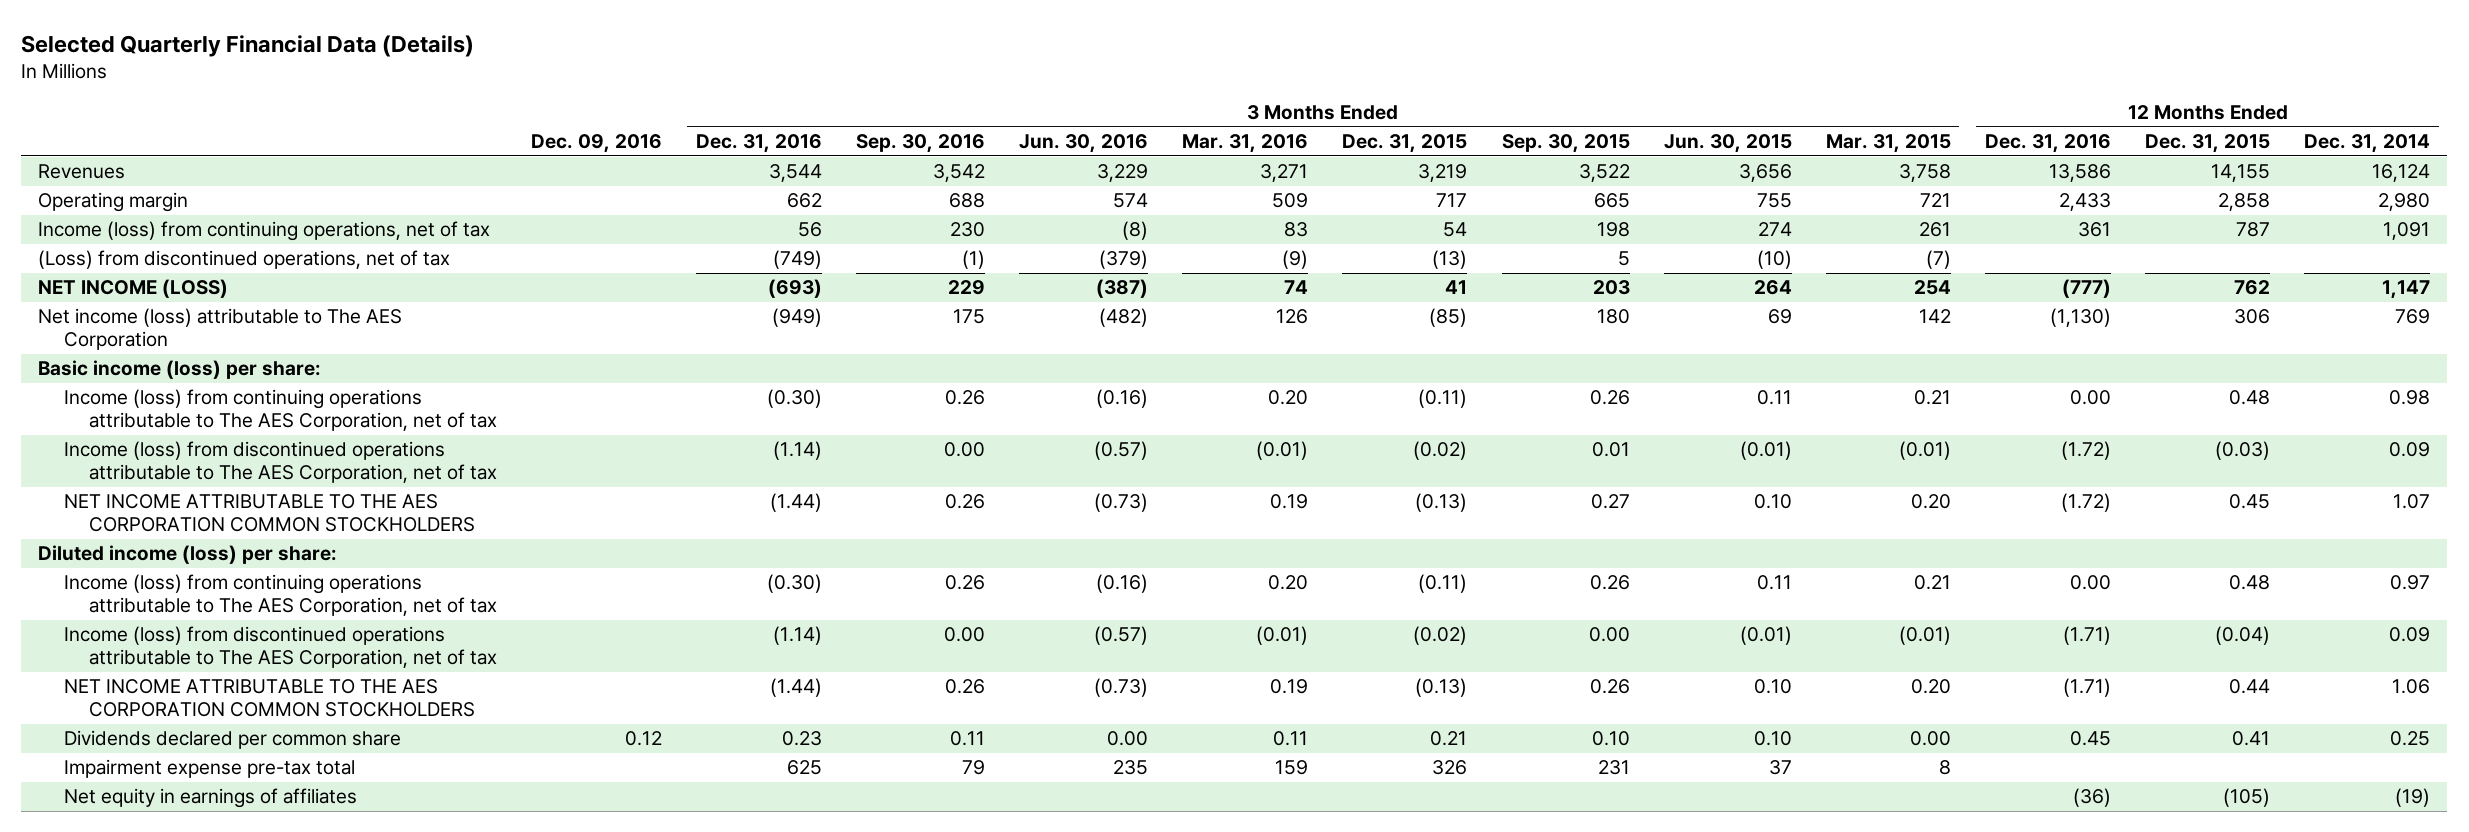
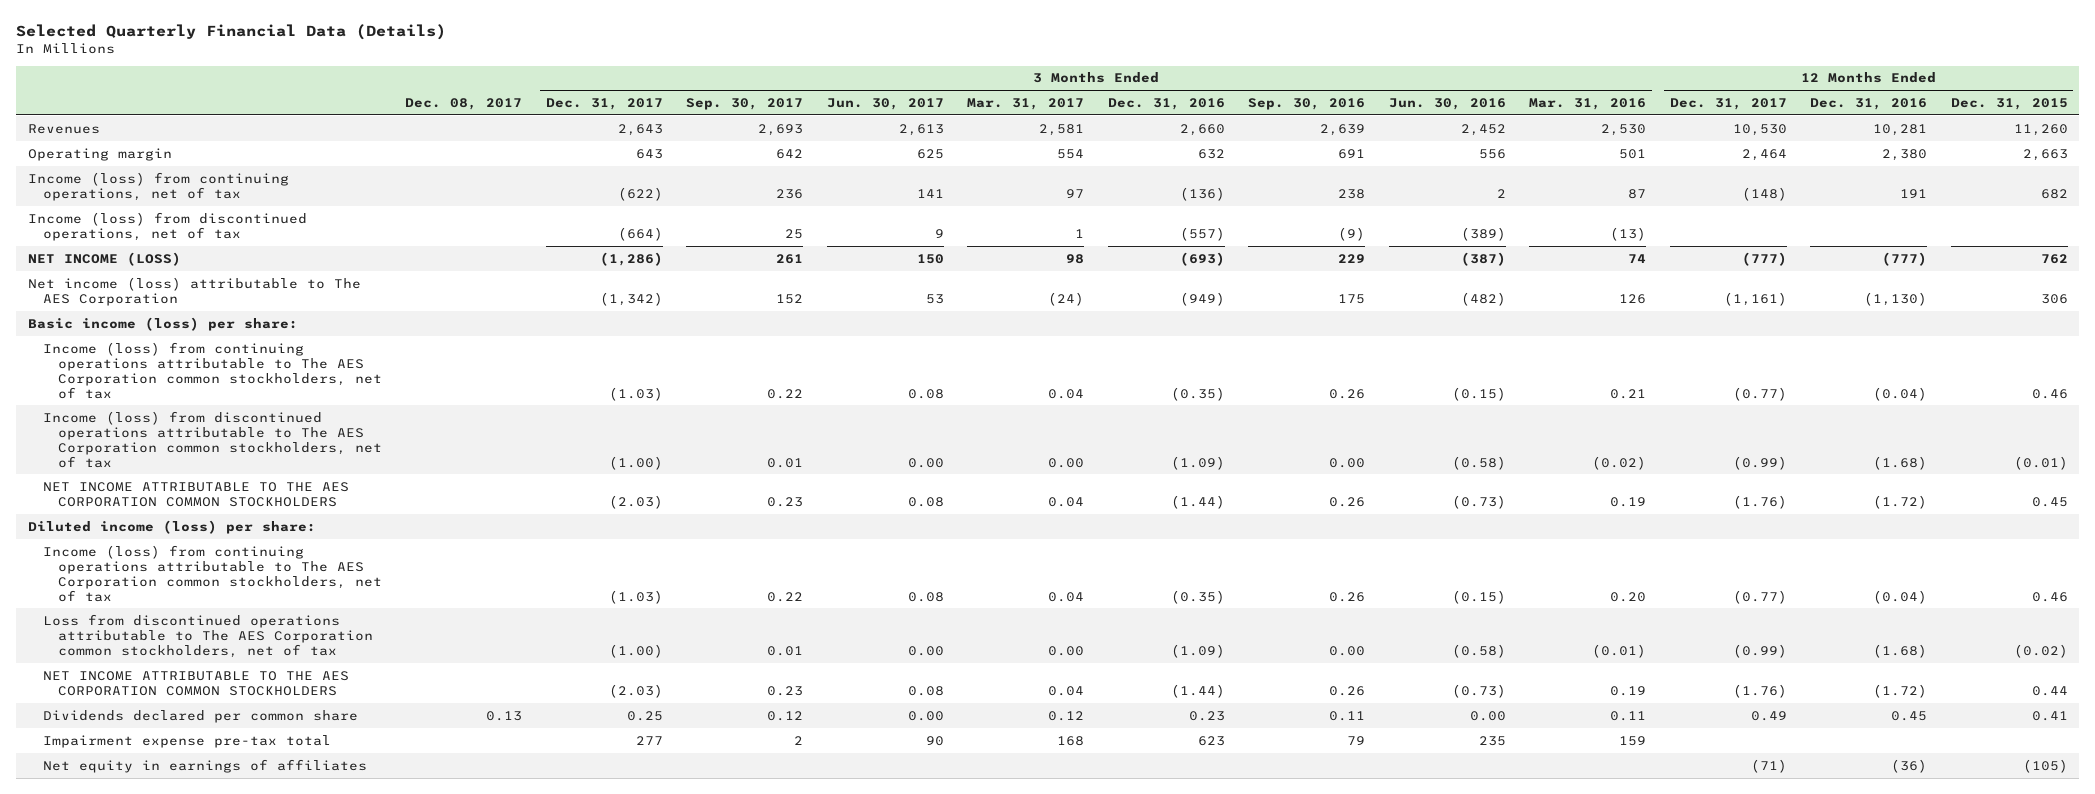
- | Dec. 09, 2016 | 3 Months Ended Dec. 31, 2016 | 3 Months Ended Sep. 30, 2016 | 3 Months Ended Jun. 30, 2016 | 3 Months Ended Mar. 31, 2016 | 3 Months Ended Dec. 31, 2015 | 3 Months Ended Sep. 30, 2015 | 3 Months Ended Jun. 30, 2015 | 3 Months Ended Mar. 31, 2015 | 12 Months Ended Dec. 31, 2016 | 12 Months Ended Dec. 31, 2015 | 12 Months Ended Dec. 31, 2014
+ | Dec. 08, 2017 | 3 Months Ended Dec. 31, 2017 | 3 Months Ended Sep. 30, 2017 | 3 Months Ended Jun. 30, 2017 | 3 Months Ended Mar. 31, 2017 | 3 Months Ended Dec. 31, 2016 | 3 Months Ended Sep. 30, 2016 | 3 Months Ended Jun. 30, 2016 | 3 Months Ended Mar. 31, 2016 | 12 Months Ended Dec. 31, 2017 | 12 Months Ended Dec. 31, 2016 | 12 Months Ended Dec. 31, 2015
- Revenues | | 3,544 | 3,542 | 3,229 | 3,271 | 3,219 | 3,522 | 3,656 | 3,758 | 13,586 | 14,155 | 16,124
- Operating margin | | 662 | 688 | 574 | 509 | 717 | 665 | 755 | 721 | 2,433 | 2,858 | 2,980
- Income (loss) from continuing operations, net of tax | | 56 | 230 | (8) | 83 | 54 | 198 | 274 | 261 | 361 | 787 | 1,091
- (Loss) from discontinued operations, net of tax | | (749) | (1) | (379) | (9) | (13) | 5 | (10) | (7) | | |
+ Revenues | | 2,643 | 2,693 | 2,613 | 2,581 | 2,660 | 2,639 | 2,452 | 2,530 | 10,530 | 10,281 | 11,260
+ Operating margin | | 643 | 642 | 625 | 554 | 632 | 691 | 556 | 501 | 2,464 | 2,380 | 2,663
+ Income (loss) from continuing operations, net of tax | | (622) | 236 | 141 | 97 | (136) | 238 | 2 | 87 | (148) | 191 | 682
+ Income (loss) from discontinued operations, net of tax | | (664) | 25 | 9 | 1 | (557) | (9) | (389) | (13) | | |
- Income (loss) from continuing operations attributable to The AES Corporation, net of tax | | (0.30) | 0.26 | (0.16) | 0.20 | (0.11) | 0.26 | 0.11 | 0.21 | 0.00 | 0.48 | 0.98
- Income (loss) from discontinued operations attributable to The AES Corporation, net of tax | | (1.14) | 0.00 | (0.57) | (0.01) | (0.02) | 0.01 | (0.01) | (0.01) | (1.72) | (0.03) | 0.09
+ Income (loss) from continuing operations attributable to The AES Corporation common stockholders, net of tax | | (1.03) | 0.22 | 0.08 | 0.04 | (0.35) | 0.26 | (0.15) | 0.21 | (0.77) | (0.04) | 0.46
+ Income (loss) from discontinued operations attributable to The AES Corporation common stockholders, net of tax | | (1.00) | 0.01 | 0.00 | 0.00 | (1.09) | 0.00 | (0.58) | (0.02) | (0.99) | (1.68) | (0.01)
- Income (loss) from continuing operations attributable to The AES Corporation, net of tax | | (0.30) | 0.26 | (0.16) | 0.20 | (0.11) | 0.26 | 0.11 | 0.21 | 0.00 | 0.48 | 0.97
- Income (loss) from discontinued operations attributable to The AES Corporation, net of tax | | (1.14) | 0.00 | (0.57) | (0.01) | (0.02) | 0.00 | (0.01) | (0.01) | (1.71) | (0.04) | 0.09
- NET INCOME ATTRIBUTABLE TO THE AES CORPORATION COMMON STOCKHOLDERS | | (1.44) | 0.26 | (0.73) | 0.19 | (0.13) | 0.26 | 0.10 | 0.20 | (1.71) | 0.44 | 1.06
+ Income (loss) from continuing operations attributable to The AES Corporation common stockholders, net of tax | | (1.03) | 0.22 | 0.08 | 0.04 | (0.35) | 0.26 | (0.15) | 0.20 | (0.77) | (0.04) | 0.46
+ Loss from discontinued operations attributable to The AES Corporation common stockholders, net of tax | | (1.00) | 0.01 | 0.00 | 0.00 | (1.09) | 0.00 | (0.58) | (0.01) | (0.99) | (1.68) | (0.02)
+ NET INCOME ATTRIBUTABLE TO THE AES CORPORATION COMMON STOCKHOLDERS | | (2.03) | 0.23 | 0.08 | 0.04 | (1.44) | 0.26 | (0.73) | 0.19 | (1.76) | (1.72) | 0.44
- Impairment expense pre-tax total | | 625 | 79 | 235 | 159 | 326 | 231 | 37 | 8 | | |
+ Impairment expense pre-tax total | | 277 | 2 | 90 | 168 | 623 | 79 | 235 | 159 | | |

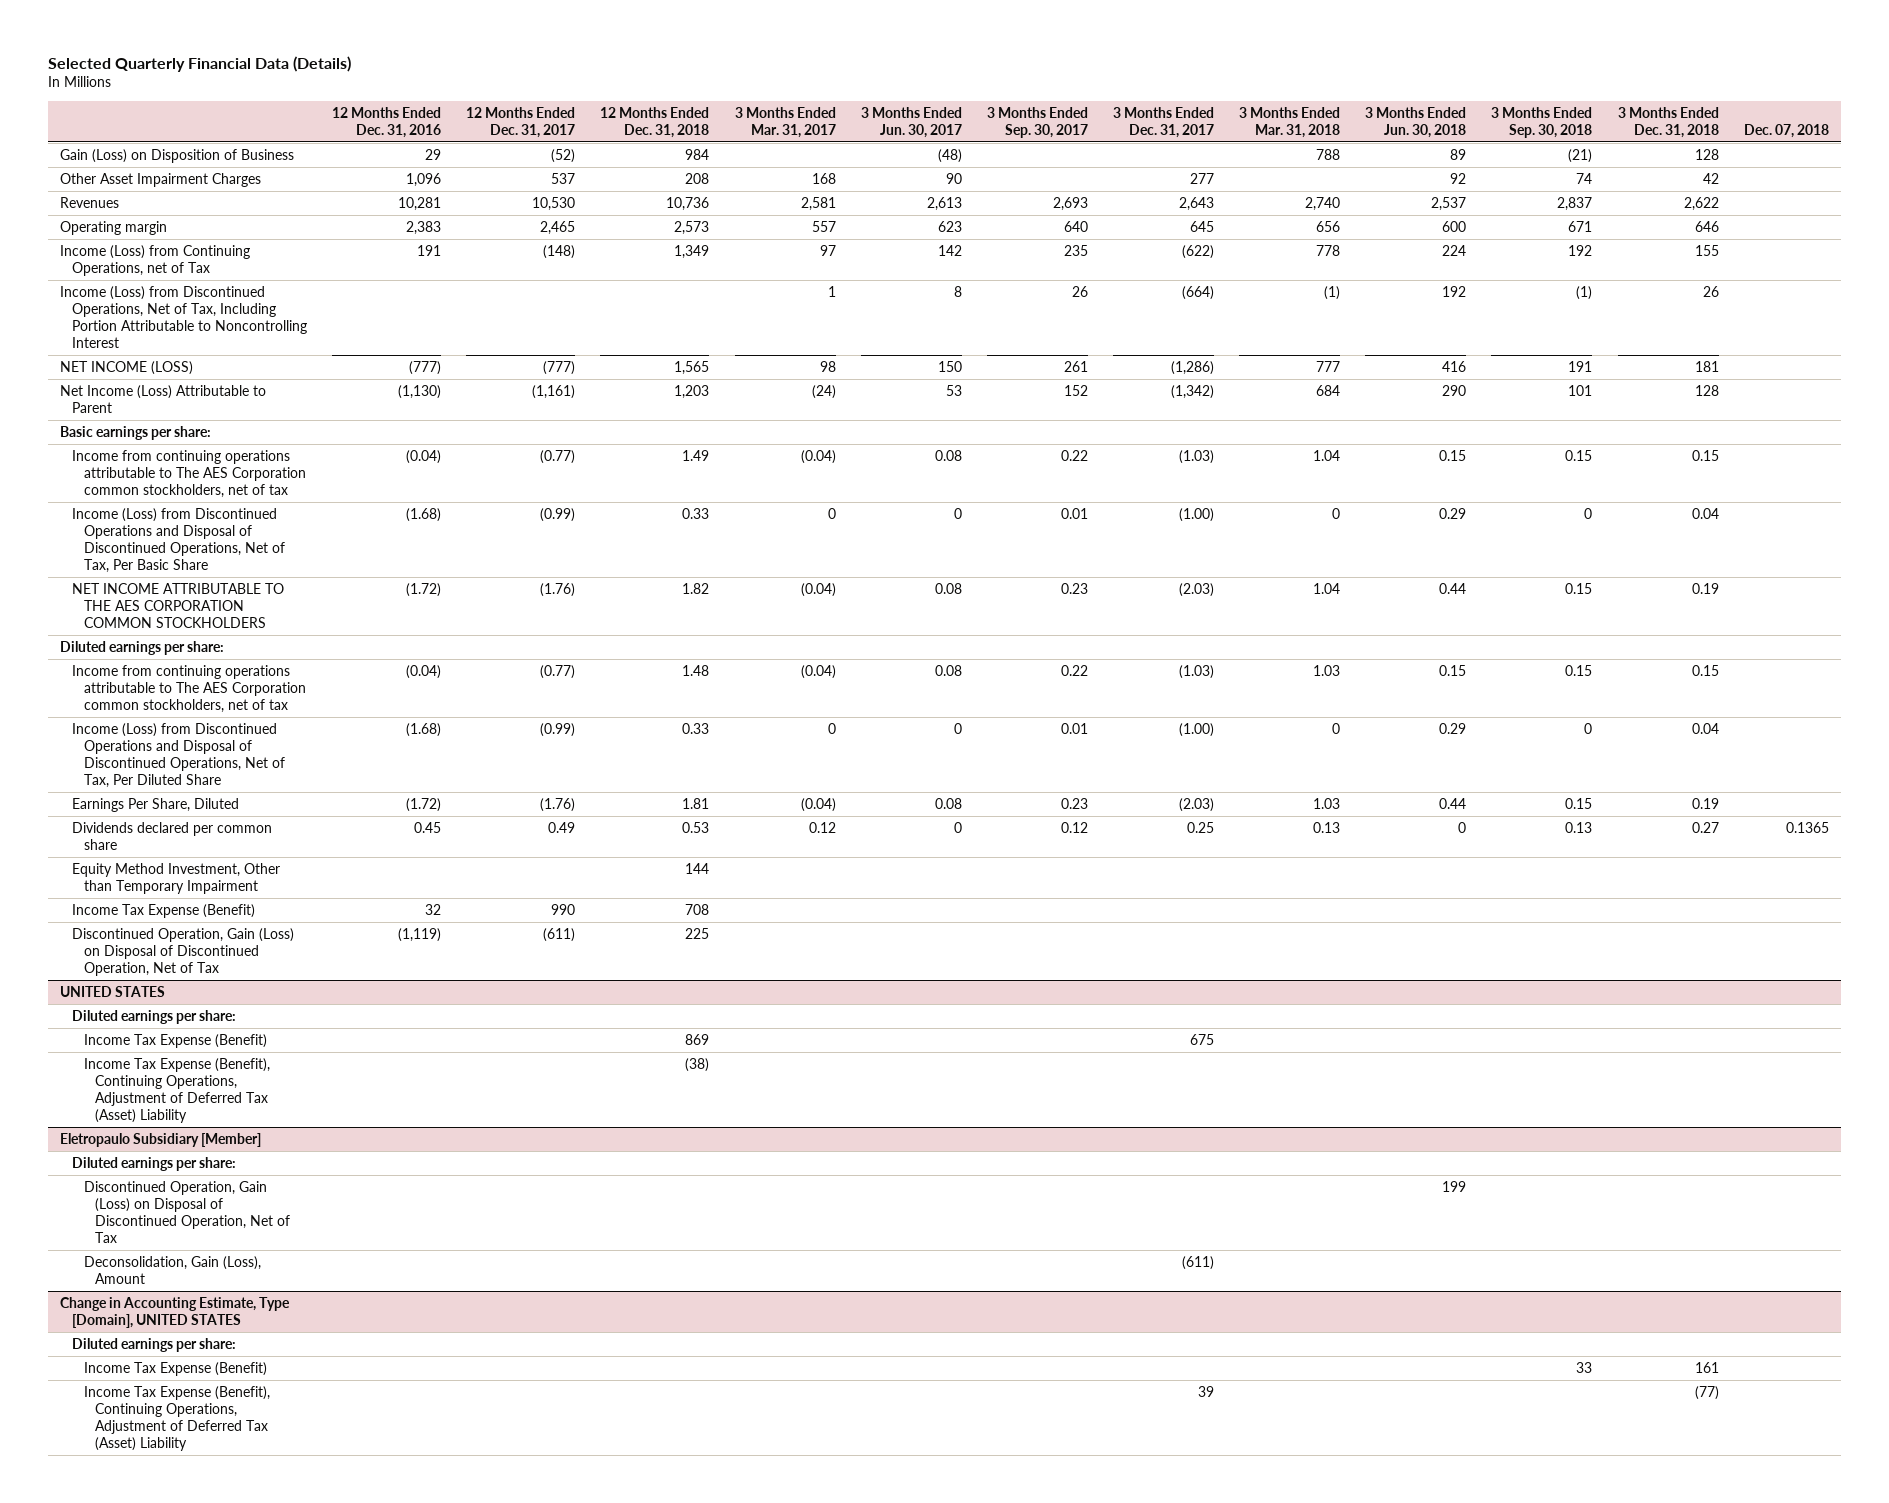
- | Dec. 08, 2017 | 3 Months Ended Dec. 31, 2017 | 3 Months Ended Sep. 30, 2017 | 3 Months Ended Jun. 30, 2017 | 3 Months Ended Mar. 31, 2017 | 3 Months Ended Dec. 31, 2016 | 3 Months Ended Sep. 30, 2016 | 3 Months Ended Jun. 30, 2016 | 3 Months Ended Mar. 31, 2016 | 12 Months Ended Dec. 31, 2017 | 12 Months Ended Dec. 31, 2016 | 12 Months Ended Dec. 31, 2015
+ | 12 Months Ended Dec. 31, 2016 | 12 Months Ended Dec. 31, 2017 | 12 Months Ended Dec. 31, 2018 | 3 Months Ended Mar. 31, 2017 | 3 Months Ended Jun. 30, 2017 | 3 Months Ended Sep. 30, 2017 | 3 Months Ended Dec. 31, 2017 | 3 Months Ended Mar. 31, 2018 | 3 Months Ended Jun. 30, 2018 | 3 Months Ended Sep. 30, 2018 | 3 Months Ended Dec. 31, 2018 | Dec. 07, 2018
+ Gain (Loss) on Disposition of Business | 29 | (52) | 984 | | (48) | | | 788 | 89 | (21) | 128 |
+ Other Asset Impairment Charges | 1,096 | 537 | 208 | 168 | 90 | | 277 | | 92 | 74 | 42 |
- Operating margin | | 643 | 642 | 625 | 554 | 632 | 691 | 556 | 501 | 2,464 | 2,380 | 2,663
- Income (loss) from continuing operations, net of tax | | (622) | 236 | 141 | 97 | (136) | 238 | 2 | 87 | (148) | 191 | 682
- Income (loss) from discontinued operations, net of tax | | (664) | 25 | 9 | 1 | (557) | (9) | (389) | (13) | | |
+ Operating margin | 2,383 | 2,465 | 2,573 | 557 | 623 | 640 | 645 | 656 | 600 | 671 | 646 |
+ Income (Loss) from Continuing Operations, net of Tax | 191 | (148) | 1,349 | 97 | 142 | 235 | (622) | 778 | 224 | 192 | 155 |
+ Income (Loss) from Discontinued Operations, Net of Tax, Including Portion Attributable to Noncontrolling Interest | | | | 1 | 8 | 26 | (664) | (1) | 192 | (1) | 26 |
- Net income (loss) attributable to The AES Corporation | | (1,342) | 152 | 53 | (24) | (949) | 175 | (482) | 126 | (1,161) | (1,130) | 306
- Basic income (loss) per share:
- Income (loss) from continuing operations attributable to The AES Corporation common stockholders, net of tax | | (1.03) | 0.22 | 0.08 | 0.04 | (0.35) | 0.26 | (0.15) | 0.21 | (0.77) | (0.04) | 0.46
- Income (loss) from discontinued operations attributable to The AES Corporation common stockholders, net of tax | | (1.00) | 0.01 | 0.00 | 0.00 | (1.09) | 0.00 | (0.58) | (0.02) | (0.99) | (1.68) | (0.01)
- NET INCOME ATTRIBUTABLE TO THE AES CORPORATION COMMON STOCKHOLDERS | | (2.03) | 0.23 | 0.08 | 0.04 | (1.44) | 0.26 | (0.73) | 0.19 | (1.76) | (1.72) | 0.45
- Diluted income (loss) per share:
- Income (loss) from continuing operations attributable to The AES Corporation common stockholders, net of tax | | (1.03) | 0.22 | 0.08 | 0.04 | (0.35) | 0.26 | (0.15) | 0.20 | (0.77) | (0.04) | 0.46
- Loss from discontinued operations attributable to The AES Corporation common stockholders, net of tax | | (1.00) | 0.01 | 0.00 | 0.00 | (1.09) | 0.00 | (0.58) | (0.01) | (0.99) | (1.68) | (0.02)
- NET INCOME ATTRIBUTABLE TO THE AES CORPORATION COMMON STOCKHOLDERS | | (2.03) | 0.23 | 0.08 | 0.04 | (1.44) | 0.26 | (0.73) | 0.19 | (1.76) | (1.72) | 0.44
- Dividends declared per common share | 0.13 | 0.25 | 0.12 | 0.00 | 0.12 | 0.23 | 0.11 | 0.00 | 0.11 | 0.49 | 0.45 | 0.41
- Impairment expense pre-tax total | | 277 | 2 | 90 | 168 | 623 | 79 | 235 | 159 | | |
- Net equity in earnings of affiliates | | | | | | | | | | (71) | (36) | (105)
+ Net Income (Loss) Attributable to Parent | (1,130) | (1,161) | 1,203 | (24) | 53 | 152 | (1,342) | 684 | 290 | 101 | 128 |
+ Basic earnings per share:
+ Income from continuing operations attributable to The AES Corporation common stockholders, net of tax | (0.04) | (0.77) | 1.49 | (0.04) | 0.08 | 0.22 | (1.03) | 1.04 | 0.15 | 0.15 | 0.15 |
+ Income (Loss) from Discontinued Operations and Disposal of Discontinued Operations, Net of Tax, Per Basic Share | (1.68) | (0.99) | 0.33 | 0 | 0 | 0.01 | (1.00) | 0 | 0.29 | 0 | 0.04 |
+ NET INCOME ATTRIBUTABLE TO THE AES CORPORATION COMMON STOCKHOLDERS | (1.72) | (1.76) | 1.82 | (0.04) | 0.08 | 0.23 | (2.03) | 1.04 | 0.44 | 0.15 | 0.19 |
+ Diluted earnings per share:
+ Income from continuing operations attributable to The AES Corporation common stockholders, net of tax | (0.04) | (0.77) | 1.48 | (0.04) | 0.08 | 0.22 | (1.03) | 1.03 | 0.15 | 0.15 | 0.15 |
+ Income (Loss) from Discontinued Operations and Disposal of Discontinued Operations, Net of Tax, Per Diluted Share | (1.68) | (0.99) | 0.33 | 0 | 0 | 0.01 | (1.00) | 0 | 0.29 | 0 | 0.04 |
+ Earnings Per Share, Diluted | (1.72) | (1.76) | 1.81 | (0.04) | 0.08 | 0.23 | (2.03) | 1.03 | 0.44 | 0.15 | 0.19 |
+ Dividends declared per common share | 0.45 | 0.49 | 0.53 | 0.12 | 0 | 0.12 | 0.25 | 0.13 | 0 | 0.13 | 0.27 | 0.1365
+ Equity Method Investment, Other than Temporary Impairment | | | 144 | | | | | | | | |
+ Income Tax Expense (Benefit) | 32 | 990 | 708 | | | | | | | | |
+ Discontinued Operation, Gain (Loss) on Disposal of Discontinued Operation, Net of Tax | (1,119) | (611) | 225 | | | | | | | | |
+ UNITED STATES
+ Diluted earnings per share:
+ Income Tax Expense (Benefit) | | | 869 | | | | 675 | | | | |
+ Income Tax Expense (Benefit), Continuing Operations, Adjustment of Deferred Tax (Asset) Liability | | | (38) | | | | | | | | |
+ Eletropaulo Subsidiary [Member]
+ Diluted earnings per share:
+ Discontinued Operation, Gain (Loss) on Disposal of Discontinued Operation, Net of Tax | | | | | | | | | 199 | | |
+ Deconsolidation, Gain (Loss), Amount | | | | | | | (611) | | | | |
+ Change in Accounting Estimate, Type [Domain], UNITED STATES
+ Diluted earnings per share:
+ Income Tax Expense (Benefit) | | | | | | | | | | 33 | 161 |
+ Income Tax Expense (Benefit), Continuing Operations, Adjustment of Deferred Tax (Asset) Liability | | | | | | | 39 | | | | (77) |

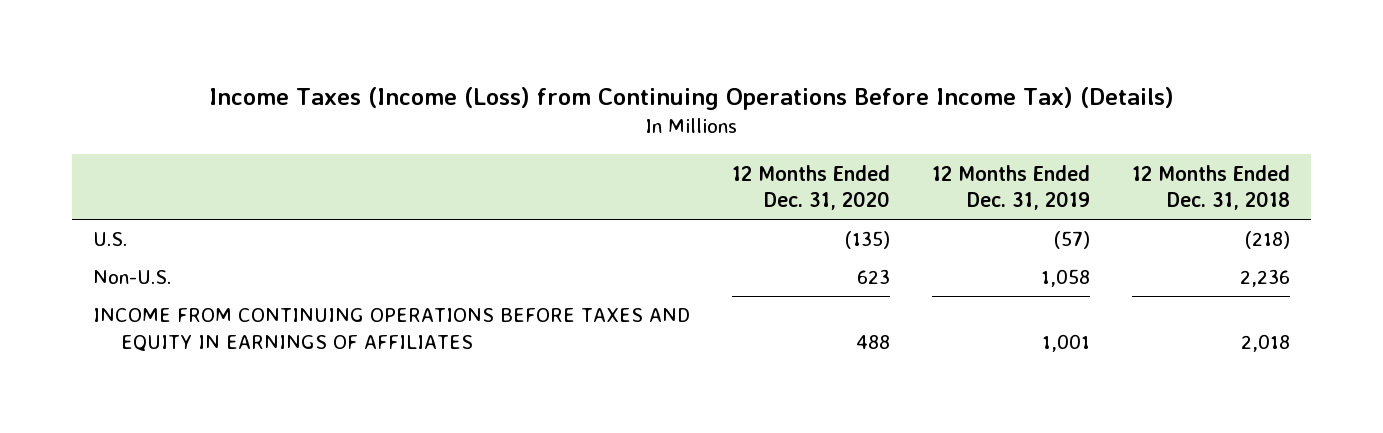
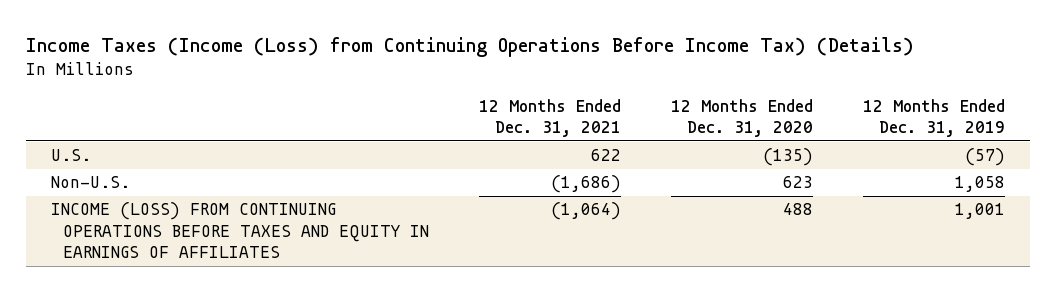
- | 12 Months Ended Dec. 31, 2020 | 12 Months Ended Dec. 31, 2019 | 12 Months Ended Dec. 31, 2018
+ | 12 Months Ended Dec. 31, 2021 | 12 Months Ended Dec. 31, 2020 | 12 Months Ended Dec. 31, 2019
- INCOME FROM CONTINUING OPERATIONS BEFORE TAXES AND EQUITY IN EARNINGS OF AFFILIATES | 488 | 1,001 | 2,018
+ INCOME (LOSS) FROM CONTINUING OPERATIONS BEFORE TAXES AND EQUITY IN EARNINGS OF AFFILIATES | (1,064) | 488 | 1,001

